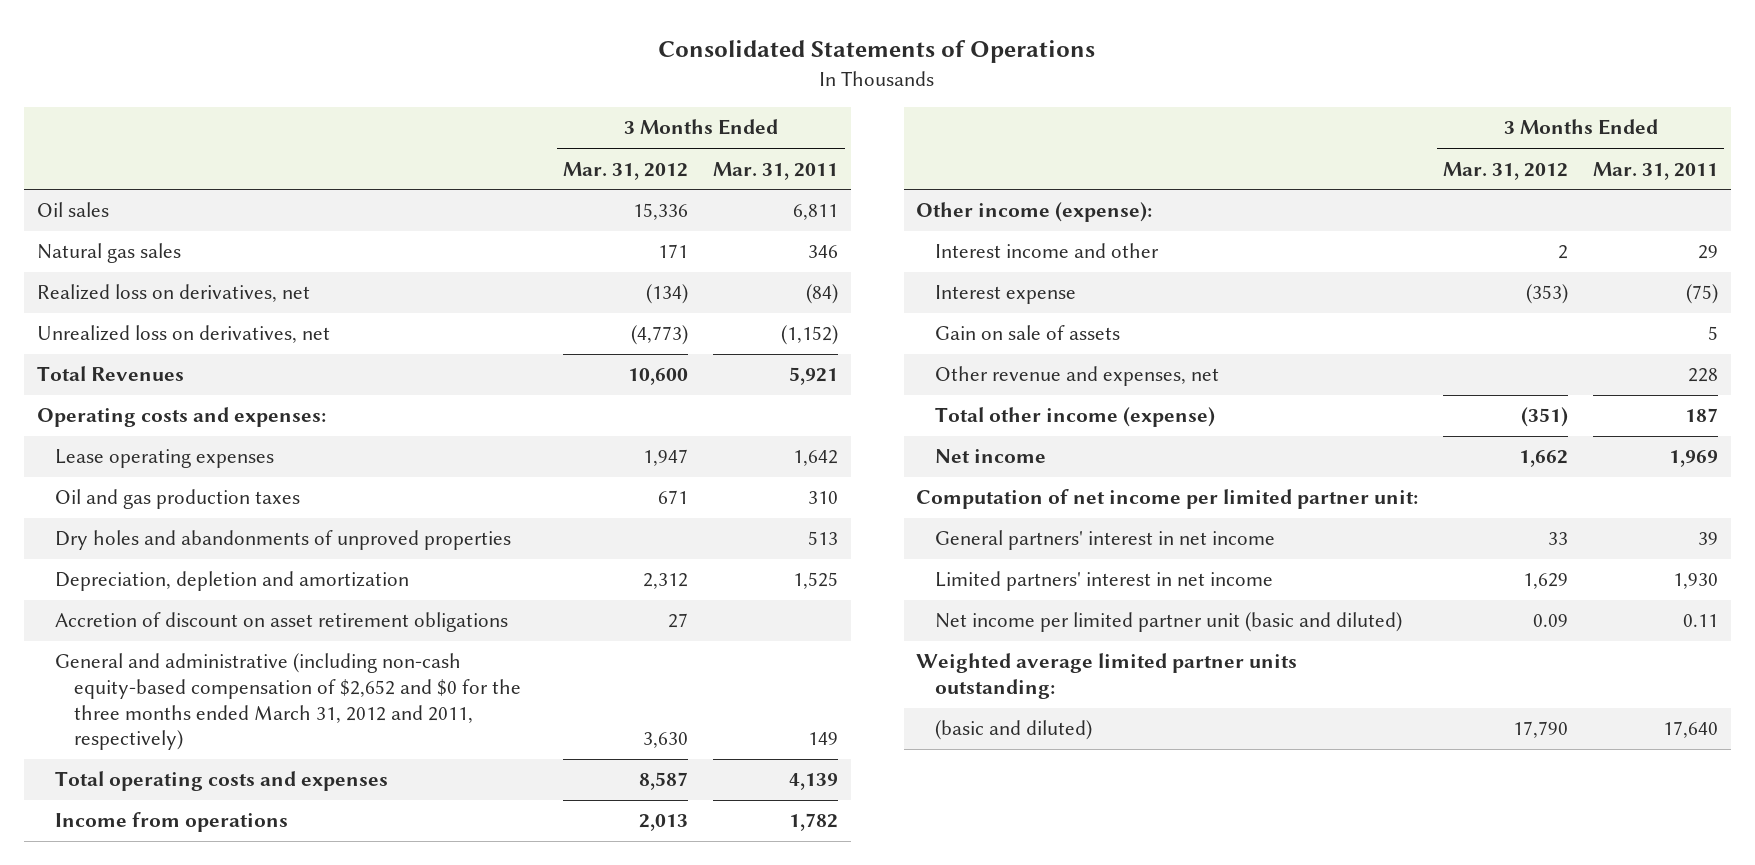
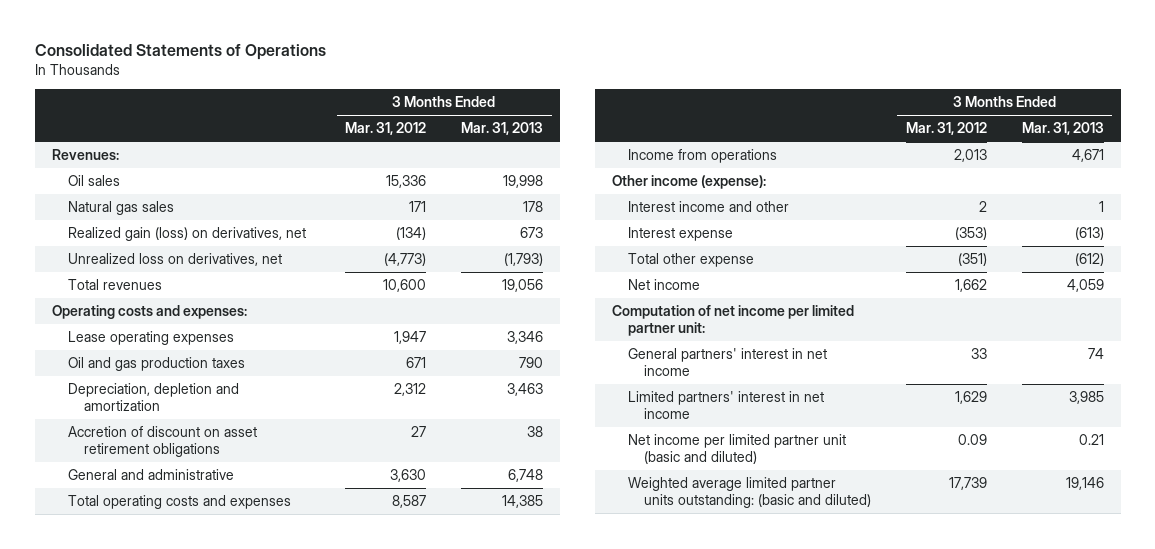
- | 3 Months Ended Mar. 31, 2012 | 3 Months Ended Mar. 31, 2011
+ | 3 Months Ended Mar. 31, 2012 | 3 Months Ended Mar. 31, 2013
+ Revenues:
- Realized loss on derivatives, net | (134) | (84)
+ Realized gain (loss) on derivatives, net | (134) | 673
- Total Revenues | 10,600 | 5,921
+ Total revenues | 10,600 | 19,056
- Dry holes and abandonments of unproved properties | | 513
- General and administrative (including non-cash equity-based compensation of $2,652 and $0 for the three months ended March 31, 2012 and 2011, respectively) | 3,630 | 149
+ General and administrative | 3,630 | 6,748
- Gain on sale of assets | | 5
- Other revenue and expenses, net | | 228
- Total other income (expense) | (351) | 187
+ Total other expense | (351) | (612)
- Weighted average limited partner units outstanding:
- (basic and diluted) | 17,790 | 17,640
+ Weighted average limited partner units outstanding: (basic and diluted) | 17,739 | 19,146

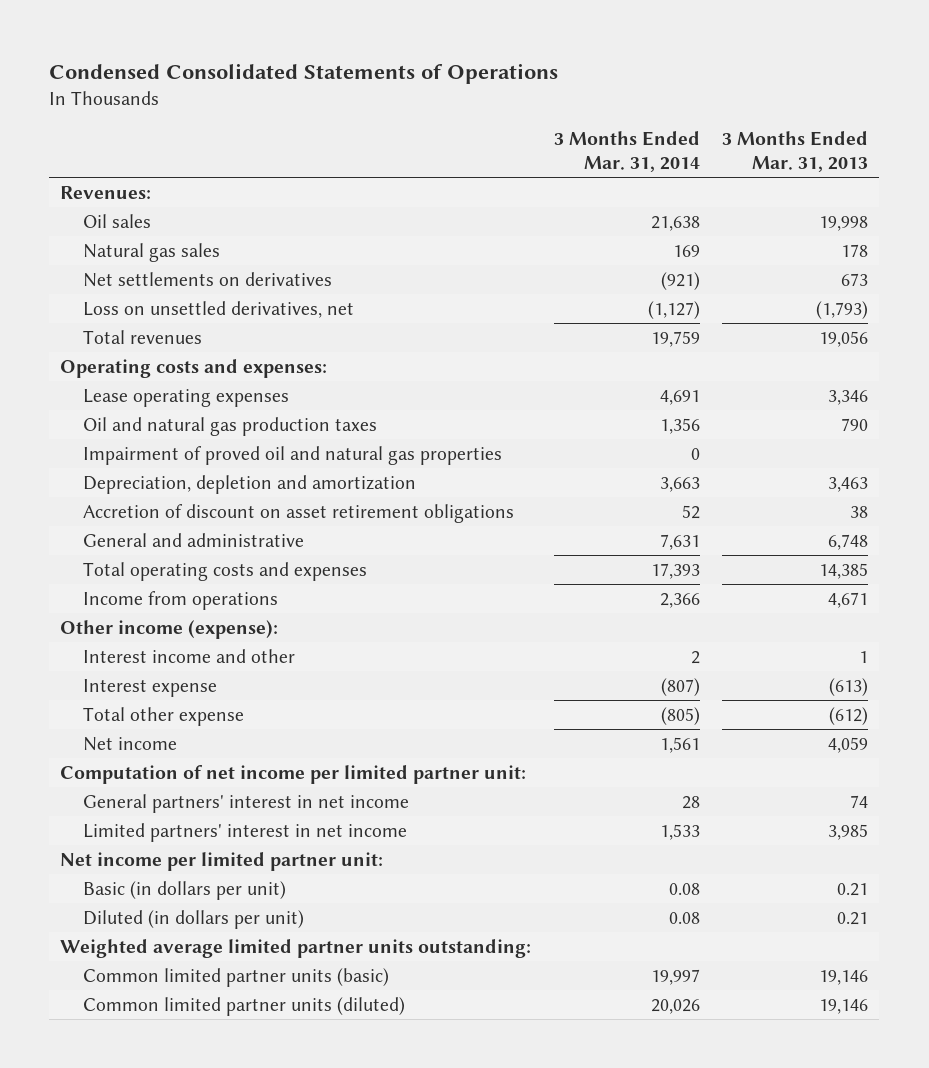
- Consolidated Statements of Operations
+ Condensed Consolidated Statements of Operations
- | 3 Months Ended Mar. 31, 2012 | 3 Months Ended Mar. 31, 2013
+ | 3 Months Ended Mar. 31, 2014 | 3 Months Ended Mar. 31, 2013
- Realized gain (loss) on derivatives, net | (134) | 673
- Unrealized loss on derivatives, net | (4,773) | (1,793)
+ Net settlements on derivatives | (921) | 673
+ Loss on unsettled derivatives, net | (1,127) | (1,793)
- Oil and gas production taxes | 671 | 790
+ Oil and natural gas production taxes | 1,356 | 790
+ Impairment of proved oil and natural gas properties | 0 |
- Net income per limited partner unit (basic and diluted) | 0.09 | 0.21
- Weighted average limited partner units outstanding: (basic and diluted) | 17,739 | 19,146
+ Net income per limited partner unit:
+ Basic (in dollars per unit) | 0.08 | 0.21
+ Diluted (in dollars per unit) | 0.08 | 0.21
+ Weighted average limited partner units outstanding:
+ Common limited partner units (basic) | 19,997 | 19,146
+ Common limited partner units (diluted) | 20,026 | 19,146

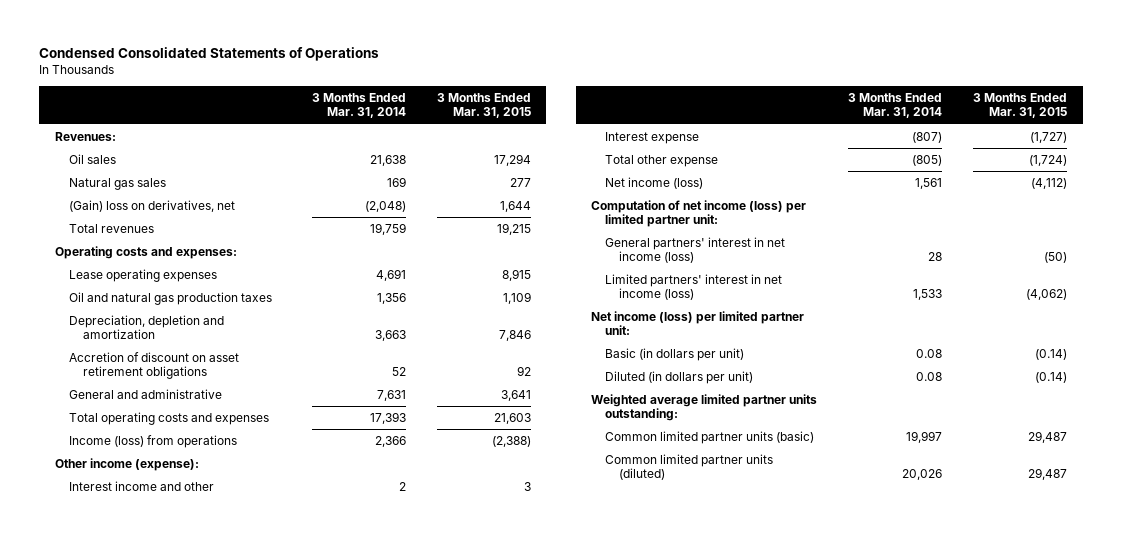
- | 3 Months Ended Mar. 31, 2014 | 3 Months Ended Mar. 31, 2013
+ | 3 Months Ended Mar. 31, 2014 | 3 Months Ended Mar. 31, 2015
- Net settlements on derivatives | (921) | 673
- Loss on unsettled derivatives, net | (1,127) | (1,793)
+ (Gain) loss on derivatives, net | (2,048) | 1,644
- Impairment of proved oil and natural gas properties | 0 |
- Income from operations | 2,366 | 4,671
+ Income (loss) from operations | 2,366 | (2,388)
- Net income | 1,561 | 4,059
- Computation of net income per limited partner unit:
- General partners' interest in net income | 28 | 74
- Limited partners' interest in net income | 1,533 | 3,985
- Net income per limited partner unit:
+ Net income (loss) | 1,561 | (4,112)
+ Computation of net income (loss) per limited partner unit:
+ General partners' interest in net income (loss) | 28 | (50)
+ Limited partners' interest in net income (loss) | 1,533 | (4,062)
+ Net income (loss) per limited partner unit:

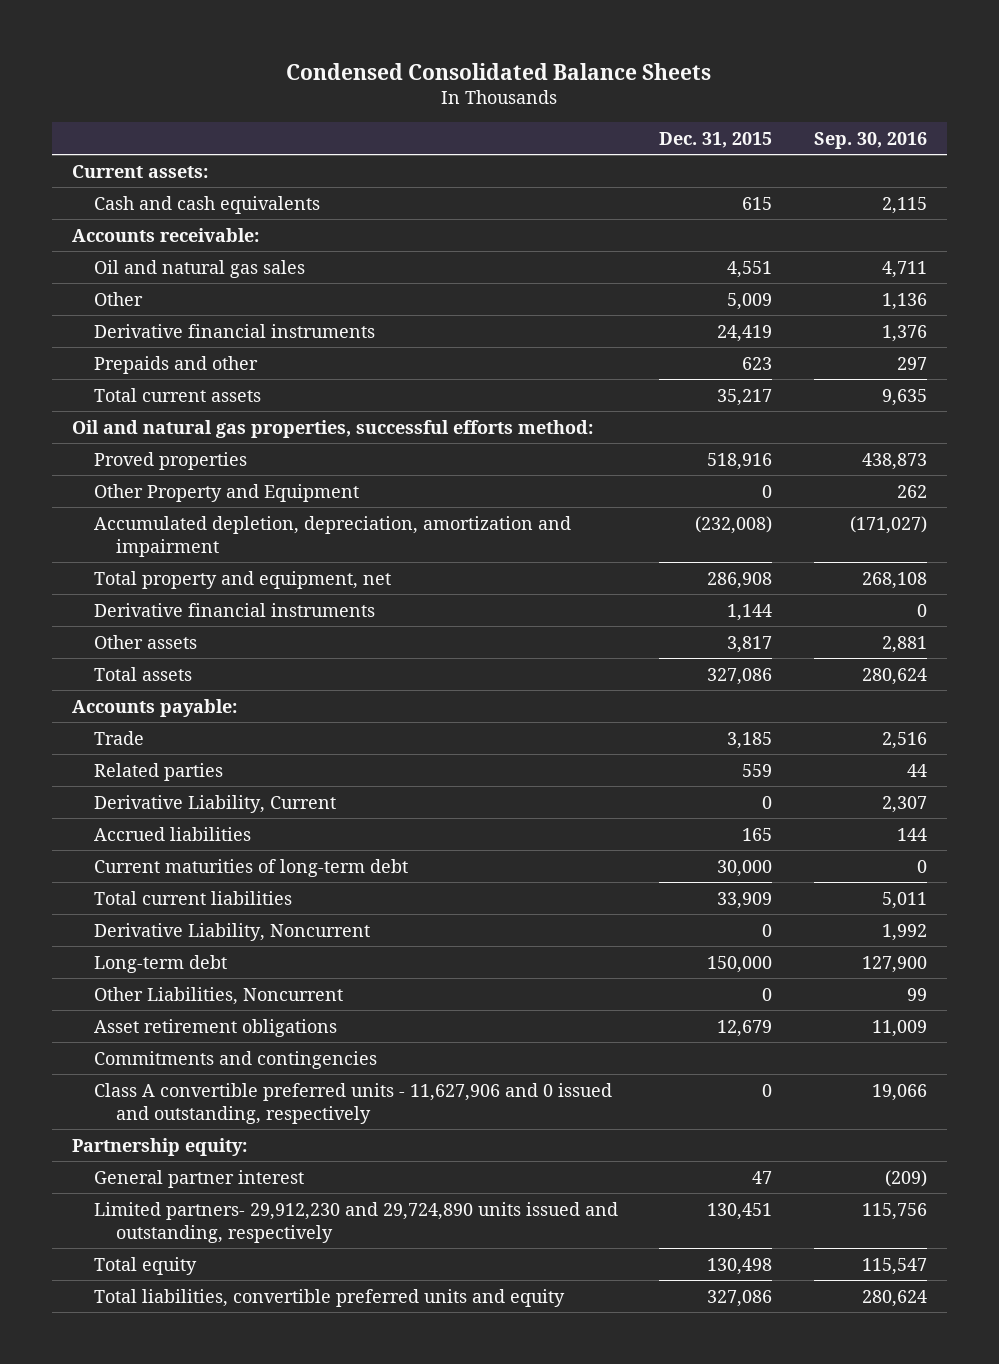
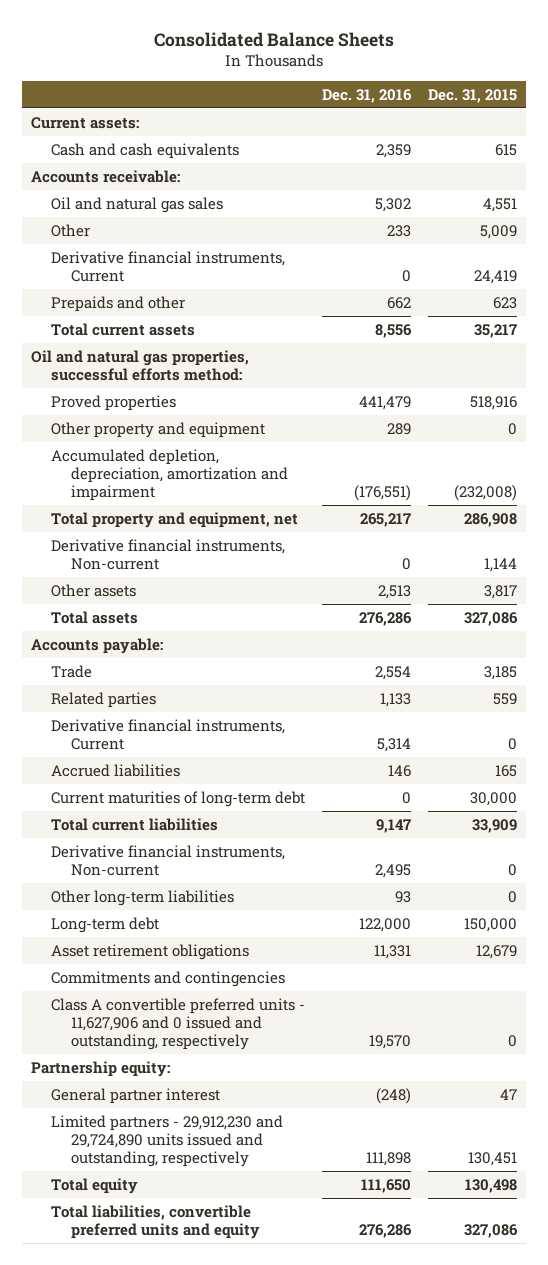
- Condensed Consolidated Balance Sheets
+ Consolidated Balance Sheets
- | Dec. 31, 2015 | Sep. 30, 2016
+ | Dec. 31, 2016 | Dec. 31, 2015
- Derivative financial instruments | 24,419 | 1,376
+ Derivative financial instruments, Current | 0 | 24,419
- Other Property and Equipment | 0 | 262
+ Other property and equipment | 289 | 0
- Derivative financial instruments | 1,144 | 0
+ Derivative financial instruments, Non-current | 0 | 1,144
- Derivative Liability, Current | 0 | 2,307
+ Derivative financial instruments, Current | 5,314 | 0
- Derivative Liability, Noncurrent | 0 | 1,992
+ Derivative financial instruments, Non-current | 2,495 | 0
+ Other long-term liabilities | 93 | 0
- Other Liabilities, Noncurrent | 0 | 99
- Limited partners- 29,912,230 and 29,724,890 units issued and outstanding, respectively | 130,451 | 115,756
+ Limited partners - 29,912,230 and 29,724,890 units issued and outstanding, respectively | 111,898 | 130,451

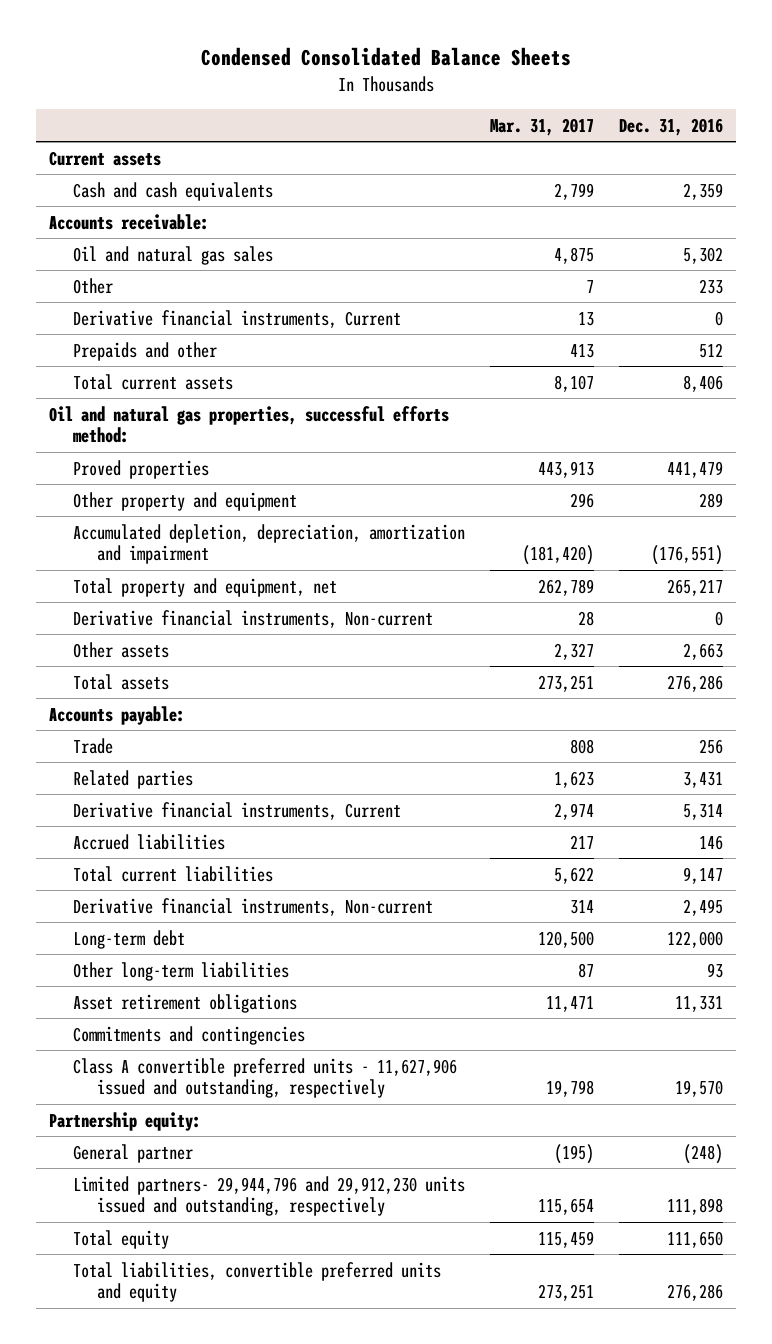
- Consolidated Balance Sheets
+ Condensed Consolidated Balance Sheets
- | Dec. 31, 2016 | Dec. 31, 2015
+ | Mar. 31, 2017 | Dec. 31, 2016
- Current assets:
+ Current assets
- Prepaids and other | 662 | 623
- Total current assets | 8,556 | 35,217
+ Prepaids and other | 413 | 512
+ Total current assets | 8,107 | 8,406
- Other assets | 2,513 | 3,817
+ Other assets | 2,327 | 2,663
- Trade | 2,554 | 3,185
- Related parties | 1,133 | 559
+ Trade | 808 | 256
+ Related parties | 1,623 | 3,431
- Current maturities of long-term debt | 0 | 30,000
moved down: Other long-term liabilities | 87 | 93
- Class A convertible preferred units - 11,627,906 and 0 issued and outstanding, respectively | 19,570 | 0
+ Class A convertible preferred units - 11,627,906 issued and outstanding, respectively | 19,798 | 19,570
- General partner interest | (248) | 47
- Limited partners - 29,912,230 and 29,724,890 units issued and outstanding, respectively | 111,898 | 130,451
+ General partner | (195) | (248)
+ Limited partners- 29,944,796 and 29,912,230 units issued and outstanding, respectively | 115,654 | 111,898

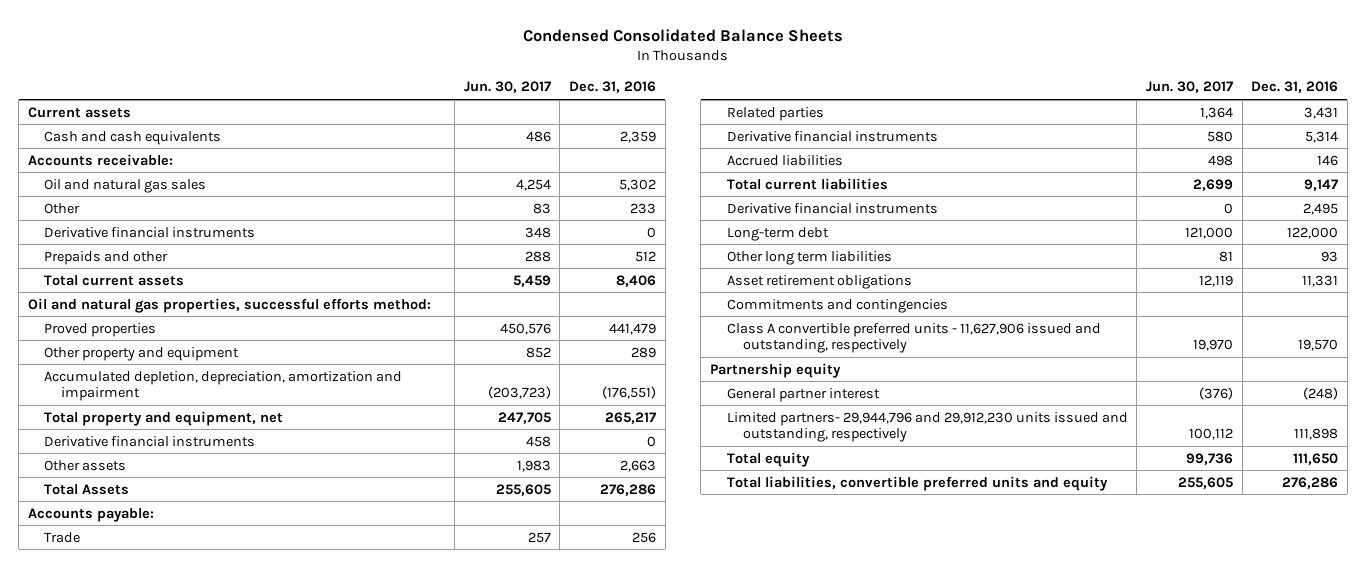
- | Mar. 31, 2017 | Dec. 31, 2016
+ | Jun. 30, 2017 | Dec. 31, 2016
- Derivative financial instruments, Current | 13 | 0
+ Derivative financial instruments | 348 | 0
- Derivative financial instruments, Non-current | 28 | 0
+ Derivative financial instruments | 458 | 0
- Total assets | 273,251 | 276,286
+ Total Assets | 255,605 | 276,286
- Derivative financial instruments, Current | 2,974 | 5,314
+ Derivative financial instruments | 580 | 5,314
- Derivative financial instruments, Non-current | 314 | 2,495
+ Derivative financial instruments | 0 | 2,495
- Other long-term liabilities | 87 | 93
+ Other long term liabilities | 81 | 93
- Partnership equity:
- General partner | (195) | (248)
+ Partnership equity
+ General partner interest | (376) | (248)

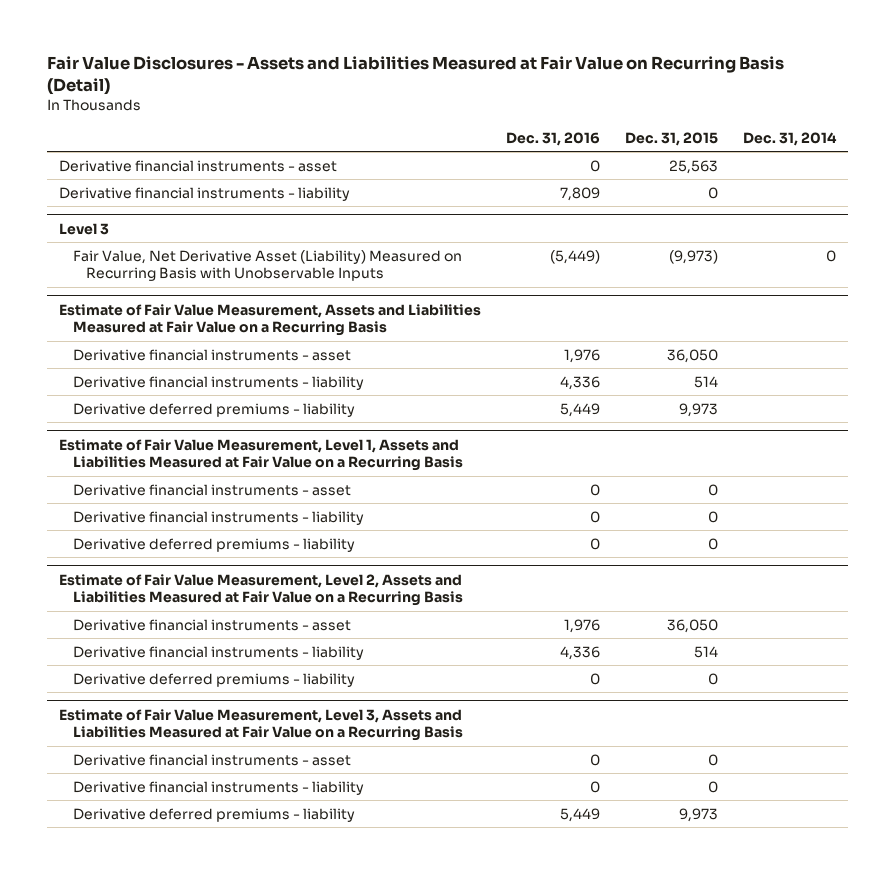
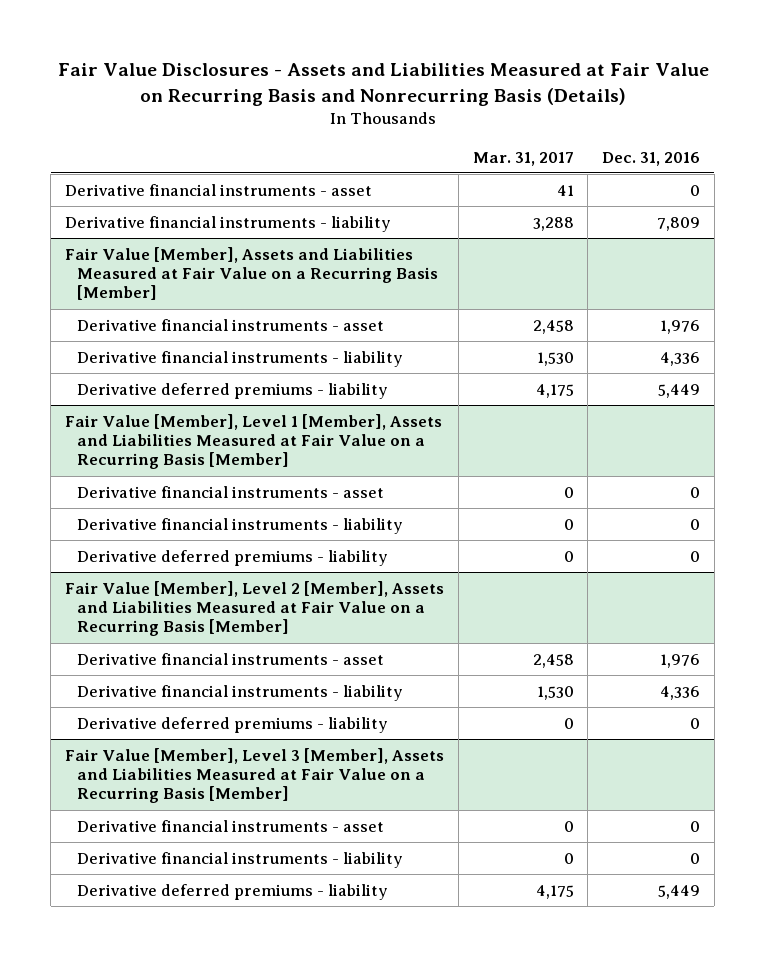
- Fair Value Disclosures - Assets and Liabilities Measured at Fair Value on Recurring Basis (Detail)
+ Fair Value Disclosures - Assets and Liabilities Measured at Fair Value on Recurring Basis and Nonrecurring Basis (Details)
- | Dec. 31, 2016 | Dec. 31, 2015 | Dec. 31, 2014
+ | Mar. 31, 2017 | Dec. 31, 2016
- Level 3
- Fair Value, Net Derivative Asset (Liability) Measured on Recurring Basis with Unobservable Inputs | (5,449) | (9,973) | 0
- Estimate of Fair Value Measurement, Assets and Liabilities Measured at Fair Value on a Recurring Basis
+ Fair Value [Member], Assets and Liabilities Measured at Fair Value on a Recurring Basis [Member]
- Estimate of Fair Value Measurement, Level 1, Assets and Liabilities Measured at Fair Value on a Recurring Basis
+ Fair Value [Member], Level 1 [Member], Assets and Liabilities Measured at Fair Value on a Recurring Basis [Member]
- Estimate of Fair Value Measurement, Level 2, Assets and Liabilities Measured at Fair Value on a Recurring Basis
+ Fair Value [Member], Level 2 [Member], Assets and Liabilities Measured at Fair Value on a Recurring Basis [Member]
- Estimate of Fair Value Measurement, Level 3, Assets and Liabilities Measured at Fair Value on a Recurring Basis
+ Fair Value [Member], Level 3 [Member], Assets and Liabilities Measured at Fair Value on a Recurring Basis [Member]

